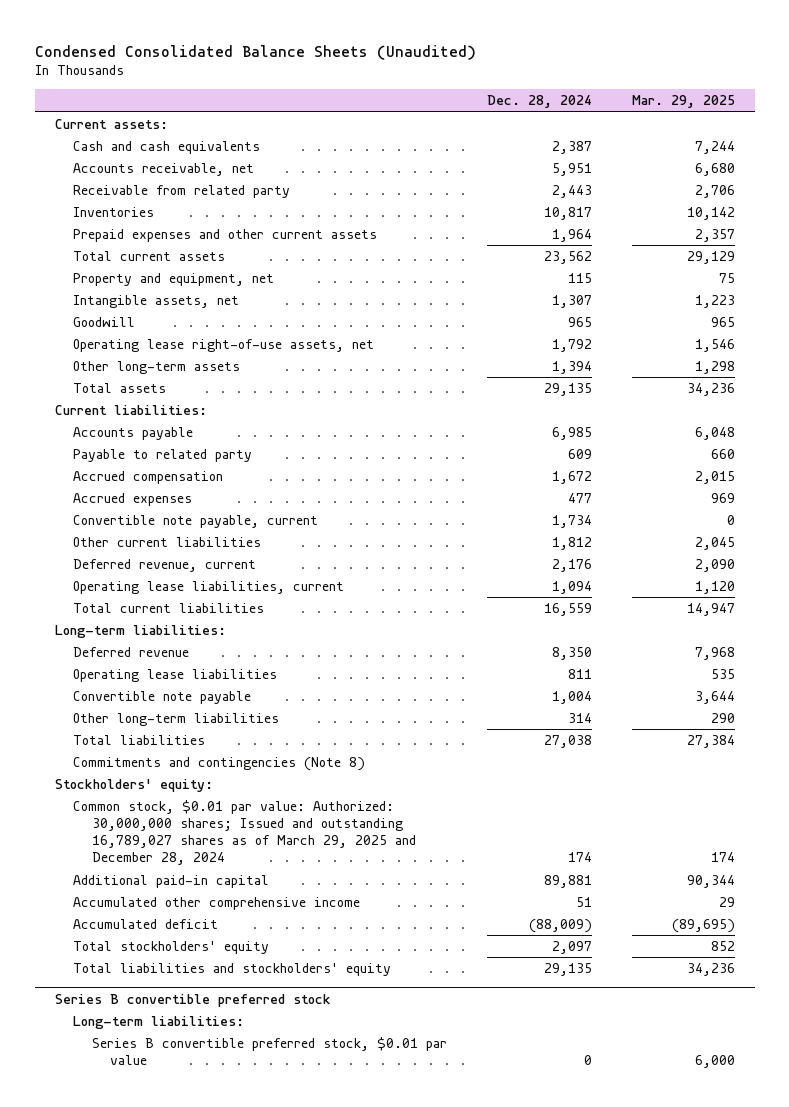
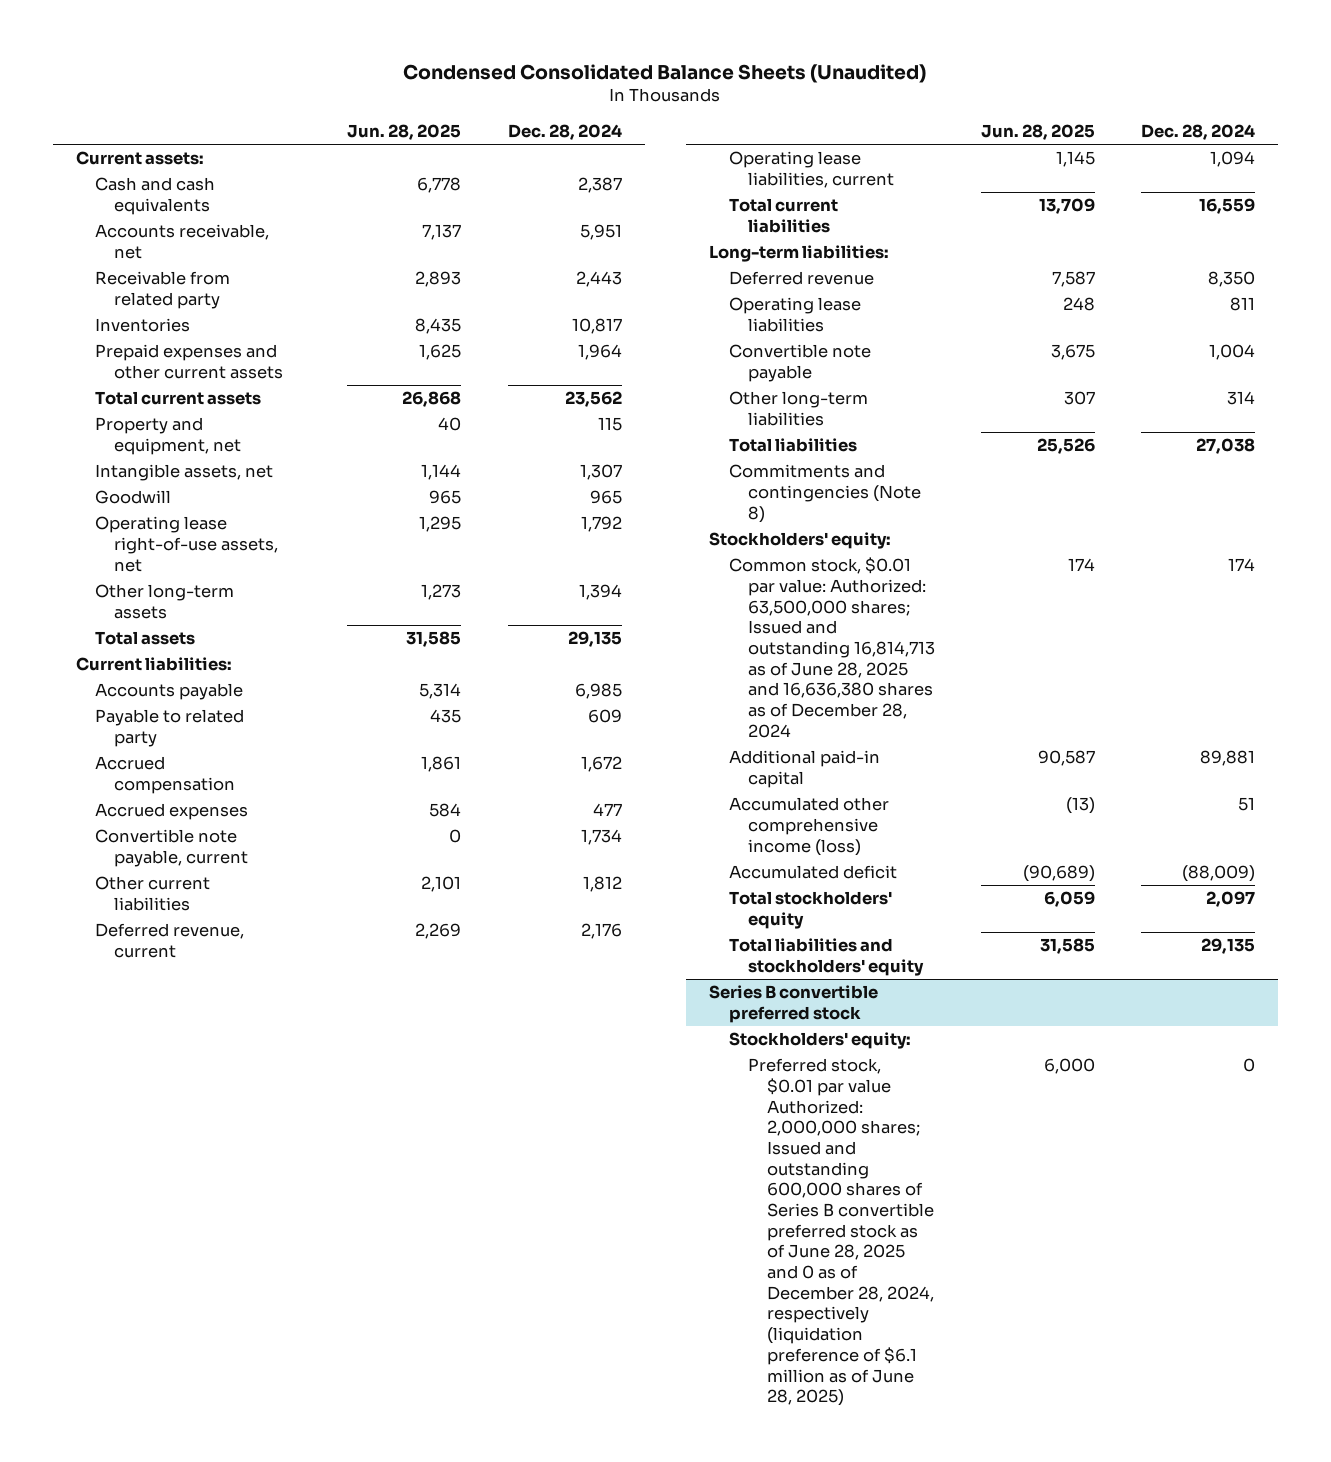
- | Dec. 28, 2024 | Mar. 29, 2025
+ | Jun. 28, 2025 | Dec. 28, 2024
- Common stock, $0.01 par value: Authorized: 30,000,000 shares; Issued and outstanding 16,789,027 shares as of March 29, 2025 and December 28, 2024 | 174 | 174
+ Common stock, $0.01 par value: Authorized: 63,500,000 shares; Issued and outstanding 16,814,713 as of June 28, 2025 and 16,636,380 shares as of December 28, 2024 | 174 | 174
- Accumulated other comprehensive income | 51 | 29
+ Accumulated other comprehensive income (loss) | (13) | 51
@ Series B convertible preferred stock
- Long-term liabilities:
- Series B convertible preferred stock, $0.01 par value | 0 | 6,000
+ Stockholders' equity:
+ Preferred stock, $0.01 par value Authorized: 2,000,000 shares; Issued and outstanding 600,000 shares of Series B convertible preferred stock as of June 28, 2025 and 0 as of December 28, 2024, respectively (liquidation preference of $6.1 million as of June 28, 2025) | 6,000 | 0

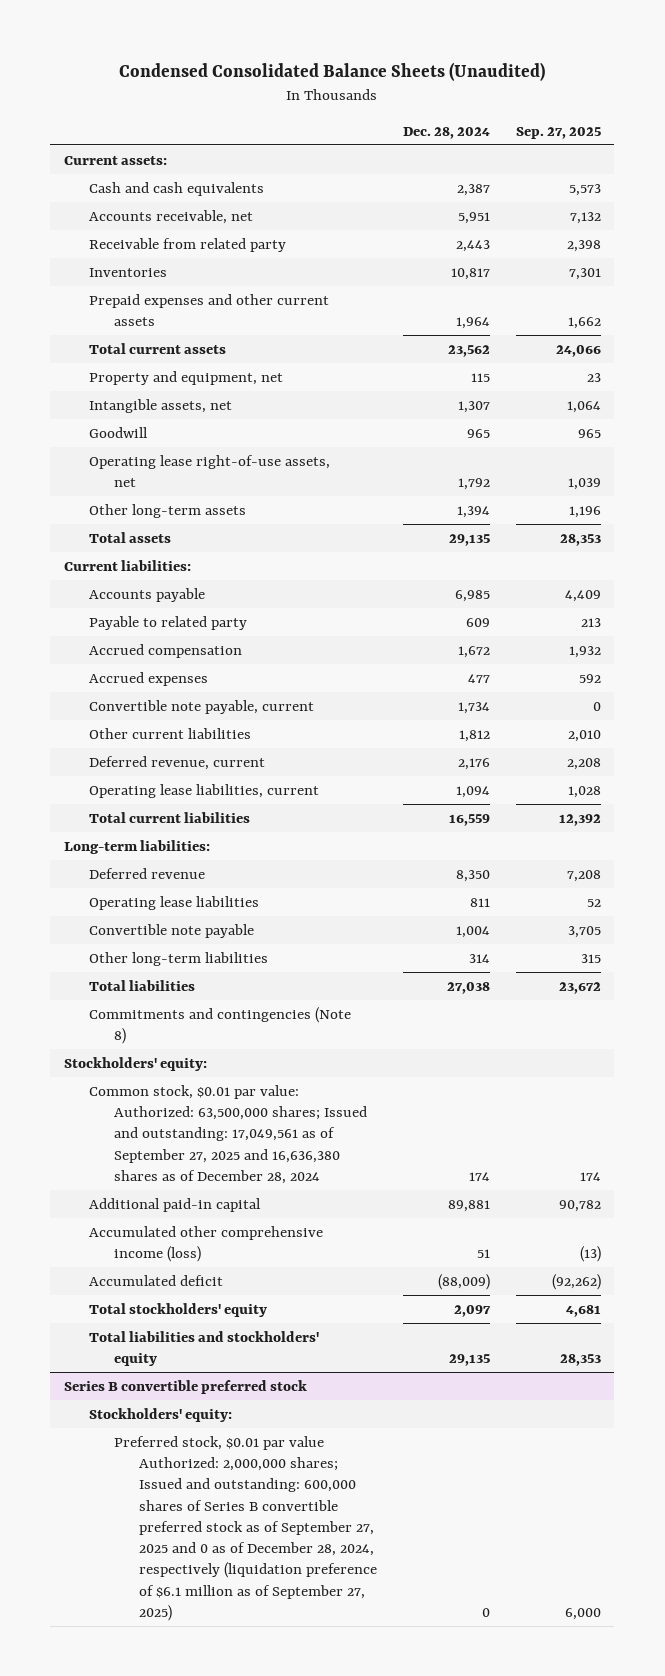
- | Jun. 28, 2025 | Dec. 28, 2024
+ | Dec. 28, 2024 | Sep. 27, 2025
- Common stock, $0.01 par value: Authorized: 63,500,000 shares; Issued and outstanding 16,814,713 as of June 28, 2025 and 16,636,380 shares as of December 28, 2024 | 174 | 174
+ Common stock, $0.01 par value: Authorized: 63,500,000 shares; Issued and outstanding: 17,049,561 as of September 27, 2025 and 16,636,380 shares as of December 28, 2024 | 174 | 174
@ Series B convertible preferred stock
- Preferred stock, $0.01 par value Authorized: 2,000,000 shares; Issued and outstanding 600,000 shares of Series B convertible preferred stock as of June 28, 2025 and 0 as of December 28, 2024, respectively (liquidation preference of $6.1 million as of June 28, 2025) | 6,000 | 0
+ Preferred stock, $0.01 par value Authorized: 2,000,000 shares; Issued and outstanding: 600,000 shares of Series B convertible preferred stock as of September 27, 2025 and 0 as of December 28, 2024, respectively (liquidation preference of $6.1 million as of September 27, 2025) | 0 | 6,000

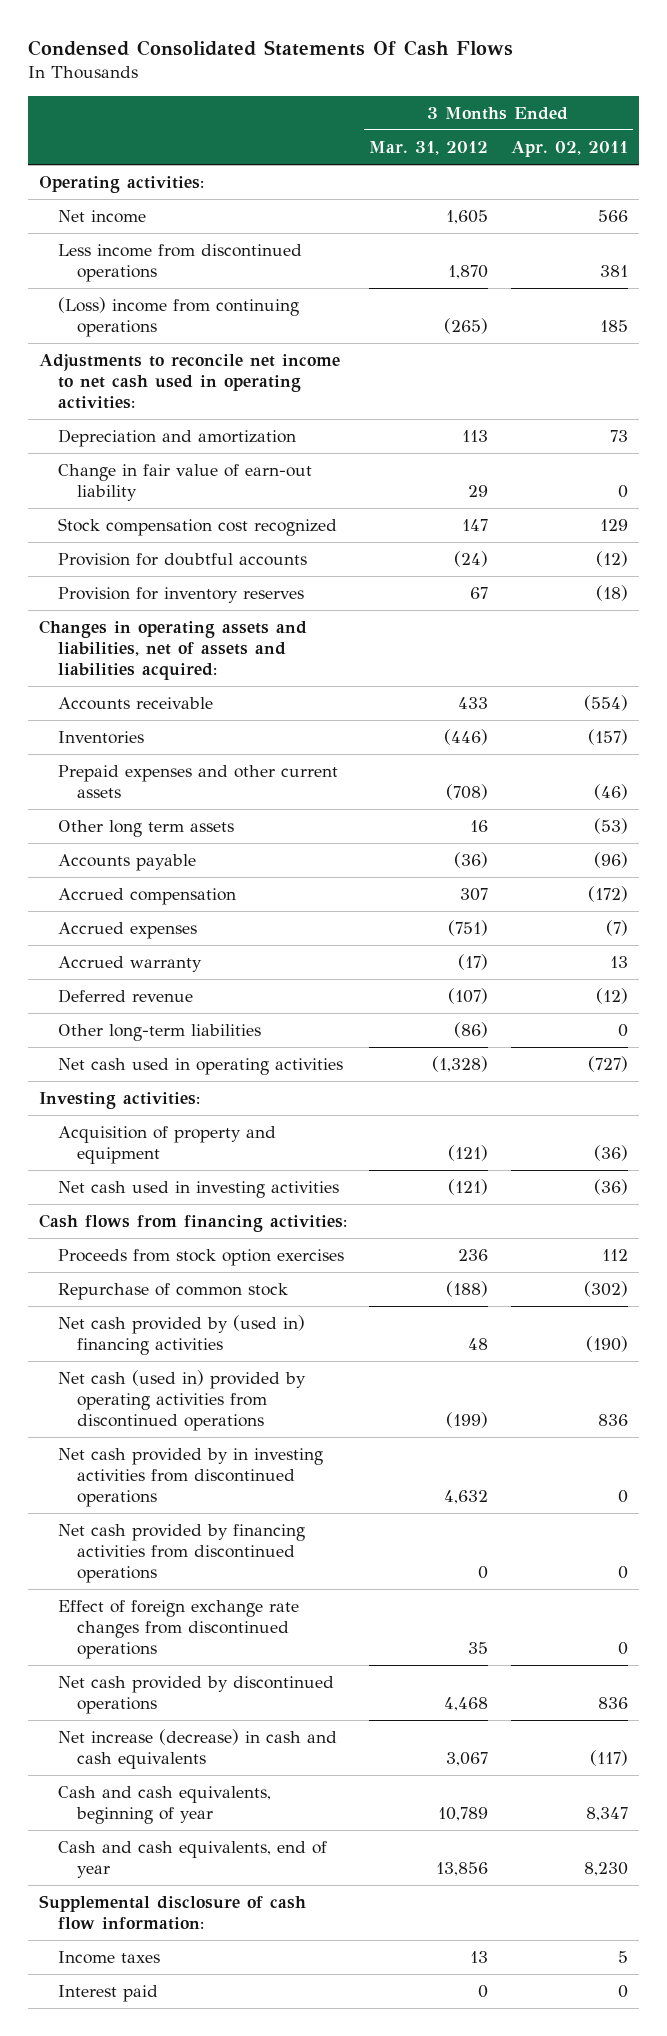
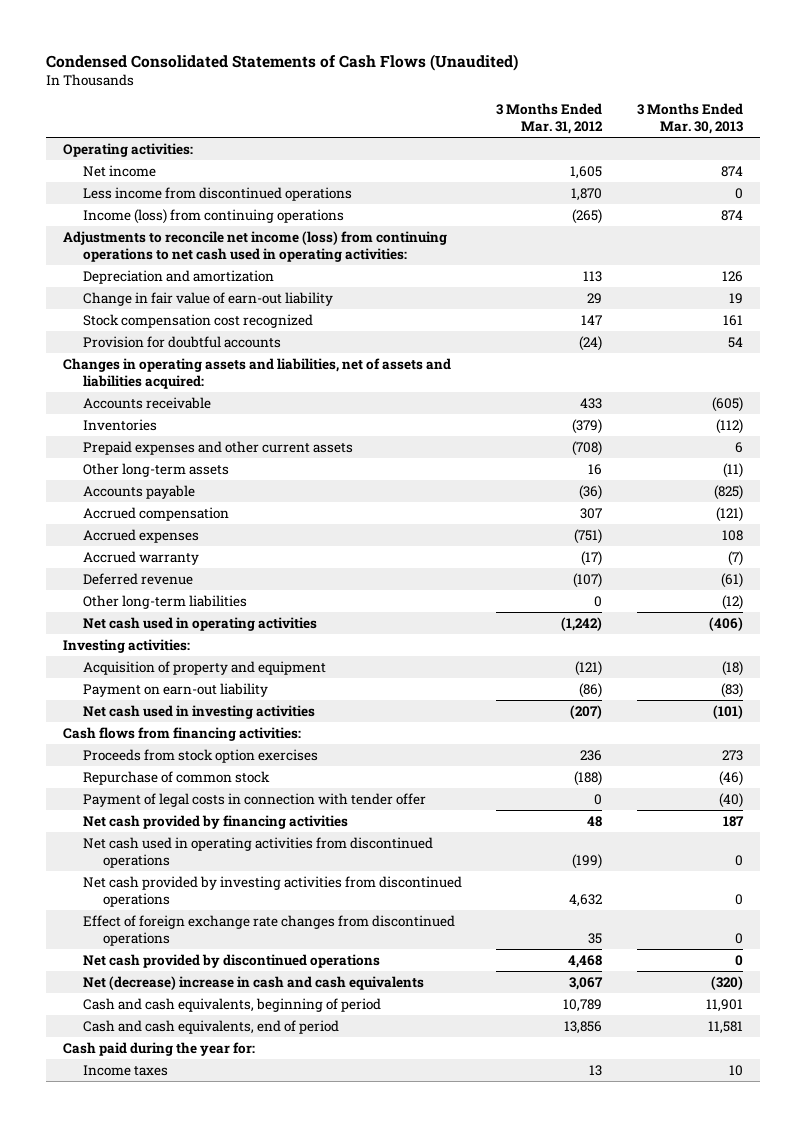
- Condensed Consolidated Statements Of Cash Flows
+ Condensed Consolidated Statements of Cash Flows (Unaudited)
- | 3 Months Ended Mar. 31, 2012 | 3 Months Ended Apr. 02, 2011
+ | 3 Months Ended Mar. 31, 2012 | 3 Months Ended Mar. 30, 2013
- (Loss) income from continuing operations | (265) | 185
- Adjustments to reconcile net income to net cash used in operating activities:
+ Income (loss) from continuing operations | (265) | 874
+ Adjustments to reconcile net income (loss) from continuing operations to net cash used in operating activities:
- Provision for inventory reserves | 67 | (18)
- Inventories | (446) | (157)
+ Inventories | (379) | (112)
- Other long term assets | 16 | (53)
+ Other long-term assets | 16 | (11)
- Other long-term liabilities | (86) | 0
- Net cash used in operating activities | (1,328) | (727)
+ Other long-term liabilities | 0 | (12)
+ Net cash used in operating activities | (1,242) | (406)
- Net cash used in investing activities | (121) | (36)
+ Payment on earn-out liability | (86) | (83)
+ Net cash used in investing activities | (207) | (101)
- Net cash provided by (used in) financing activities | 48 | (190)
- Net cash (used in) provided by operating activities from discontinued operations | (199) | 836
- Net cash provided by in investing activities from discontinued operations | 4,632 | 0
- Net cash provided by financing activities from discontinued operations | 0 | 0
+ Payment of legal costs in connection with tender offer | 0 | (40)
+ Net cash provided by financing activities | 48 | 187
+ Net cash used in operating activities from discontinued operations | (199) | 0
+ Net cash provided by investing activities from discontinued operations | 4,632 | 0
- Net increase (decrease) in cash and cash equivalents | 3,067 | (117)
- Cash and cash equivalents, beginning of year | 10,789 | 8,347
- Cash and cash equivalents, end of year | 13,856 | 8,230
- Supplemental disclosure of cash flow information:
+ Net (decrease) increase in cash and cash equivalents | 3,067 | (320)
+ Cash and cash equivalents, beginning of period | 10,789 | 11,901
+ Cash and cash equivalents, end of period | 13,856 | 11,581
+ Cash paid during the year for:
- Interest paid | 0 | 0

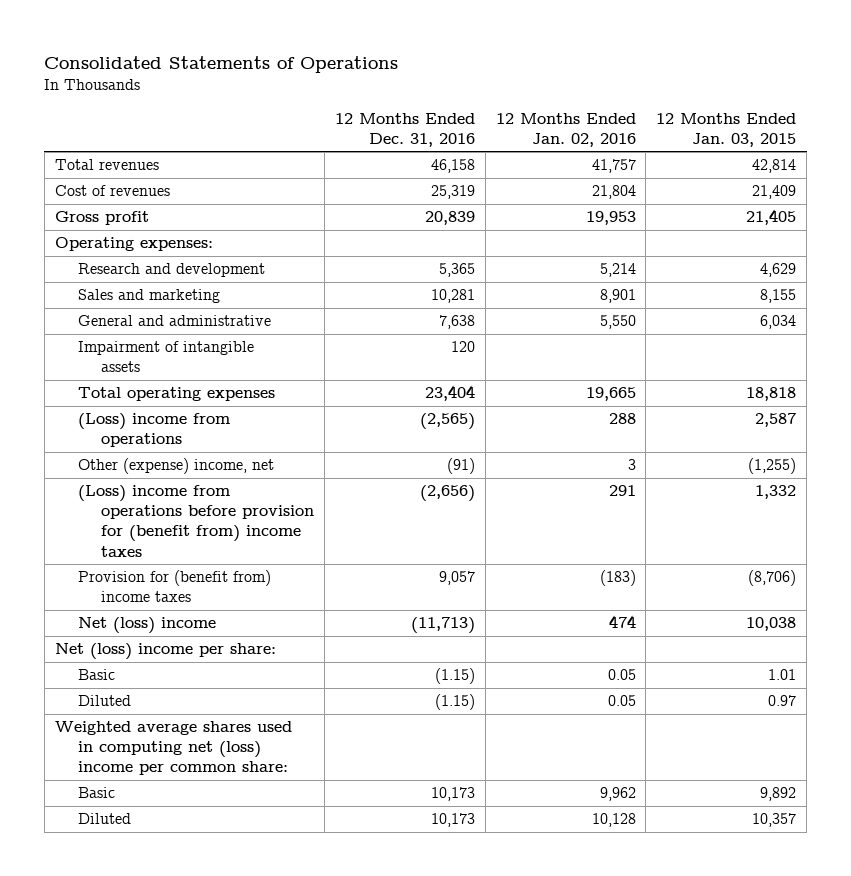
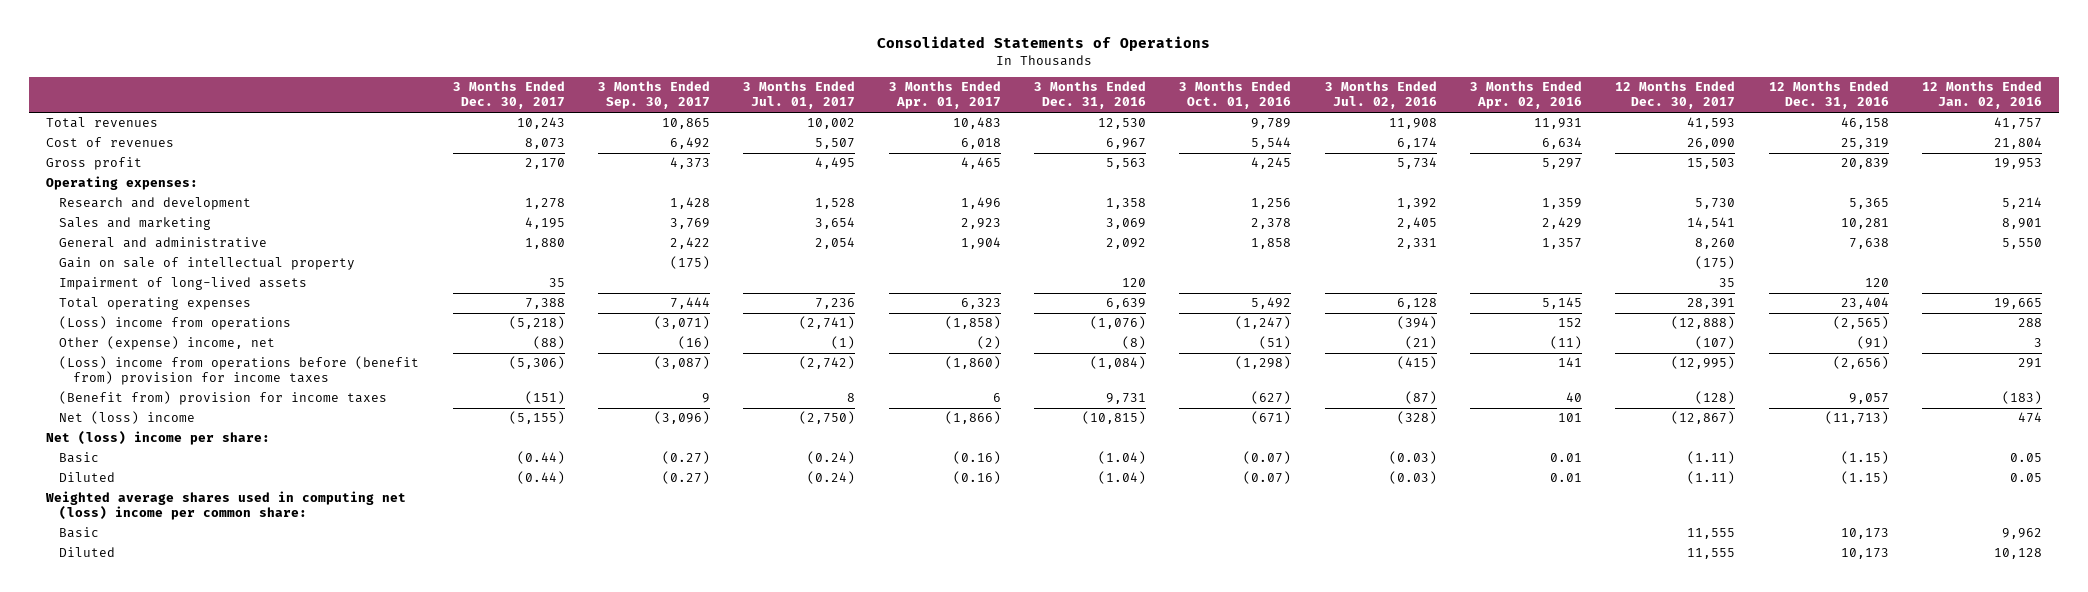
- | 12 Months Ended Dec. 31, 2016 | 12 Months Ended Jan. 02, 2016 | 12 Months Ended Jan. 03, 2015
+ | 3 Months Ended Dec. 30, 2017 | 3 Months Ended Sep. 30, 2017 | 3 Months Ended Jul. 01, 2017 | 3 Months Ended Apr. 01, 2017 | 3 Months Ended Dec. 31, 2016 | 3 Months Ended Oct. 01, 2016 | 3 Months Ended Jul. 02, 2016 | 3 Months Ended Apr. 02, 2016 | 12 Months Ended Dec. 30, 2017 | 12 Months Ended Dec. 31, 2016 | 12 Months Ended Jan. 02, 2016
- Impairment of intangible assets | 120 | |
+ Gain on sale of intellectual property | | (175) | | | | | | | (175) | |
+ Impairment of long-lived assets | 35 | | | | 120 | | | | 35 | 120 |
- (Loss) income from operations before provision for (benefit from) income taxes | (2,656) | 291 | 1,332
- Provision for (benefit from) income taxes | 9,057 | (183) | (8,706)
+ (Loss) income from operations before (benefit from) provision for income taxes | (5,306) | (3,087) | (2,742) | (1,860) | (1,084) | (1,298) | (415) | 141 | (12,995) | (2,656) | 291
+ (Benefit from) provision for income taxes | (151) | 9 | 8 | 6 | 9,731 | (627) | (87) | 40 | (128) | 9,057 | (183)

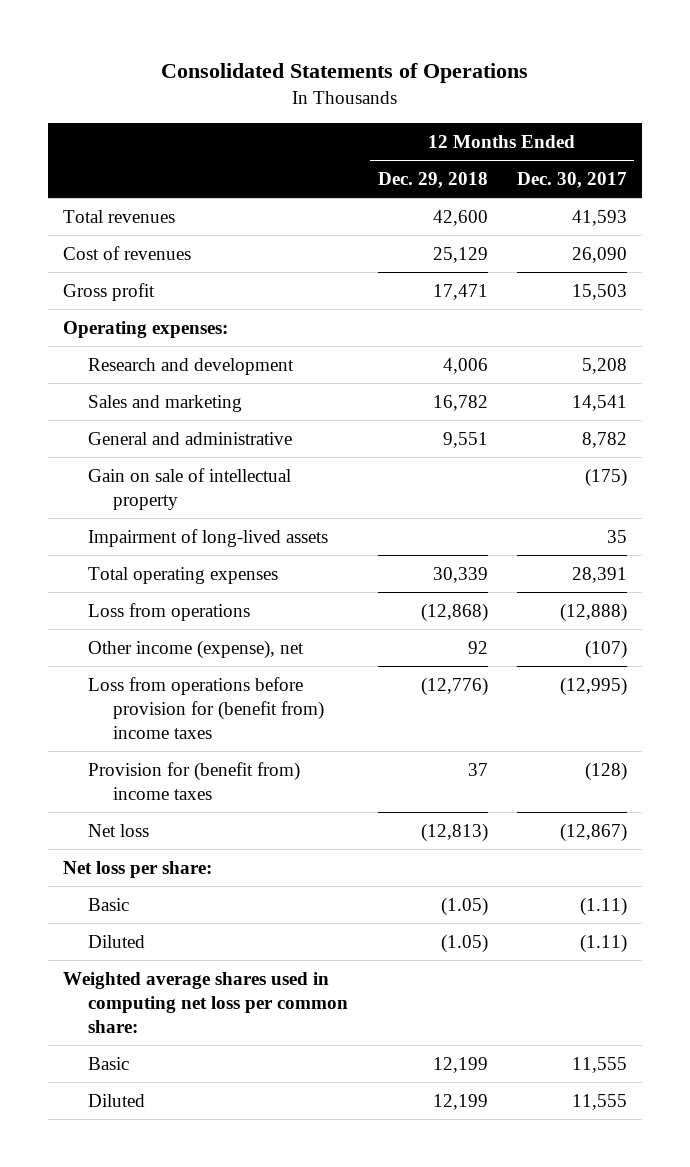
- | 3 Months Ended Dec. 30, 2017 | 3 Months Ended Sep. 30, 2017 | 3 Months Ended Jul. 01, 2017 | 3 Months Ended Apr. 01, 2017 | 3 Months Ended Dec. 31, 2016 | 3 Months Ended Oct. 01, 2016 | 3 Months Ended Jul. 02, 2016 | 3 Months Ended Apr. 02, 2016 | 12 Months Ended Dec. 30, 2017 | 12 Months Ended Dec. 31, 2016 | 12 Months Ended Jan. 02, 2016
+ | 12 Months Ended Dec. 29, 2018 | 12 Months Ended Dec. 30, 2017
- Research and development | 1,278 | 1,428 | 1,528 | 1,496 | 1,358 | 1,256 | 1,392 | 1,359 | 5,730 | 5,365 | 5,214
+ Research and development | 4,006 | 5,208
- General and administrative | 1,880 | 2,422 | 2,054 | 1,904 | 2,092 | 1,858 | 2,331 | 1,357 | 8,260 | 7,638 | 5,550
+ General and administrative | 9,551 | 8,782
- (Loss) income from operations | (5,218) | (3,071) | (2,741) | (1,858) | (1,076) | (1,247) | (394) | 152 | (12,888) | (2,565) | 288
- Other (expense) income, net | (88) | (16) | (1) | (2) | (8) | (51) | (21) | (11) | (107) | (91) | 3
- (Loss) income from operations before (benefit from) provision for income taxes | (5,306) | (3,087) | (2,742) | (1,860) | (1,084) | (1,298) | (415) | 141 | (12,995) | (2,656) | 291
- (Benefit from) provision for income taxes | (151) | 9 | 8 | 6 | 9,731 | (627) | (87) | 40 | (128) | 9,057 | (183)
- Net (loss) income | (5,155) | (3,096) | (2,750) | (1,866) | (10,815) | (671) | (328) | 101 | (12,867) | (11,713) | 474
- Net (loss) income per share:
+ Loss from operations | (12,868) | (12,888)
+ Other income (expense), net | 92 | (107)
+ Loss from operations before provision for (benefit from) income taxes | (12,776) | (12,995)
+ Provision for (benefit from) income taxes | 37 | (128)
+ Net loss | (12,813) | (12,867)
+ Net loss per share:
- Weighted average shares used in computing net (loss) income per common share:
+ Weighted average shares used in computing net loss per common share:

